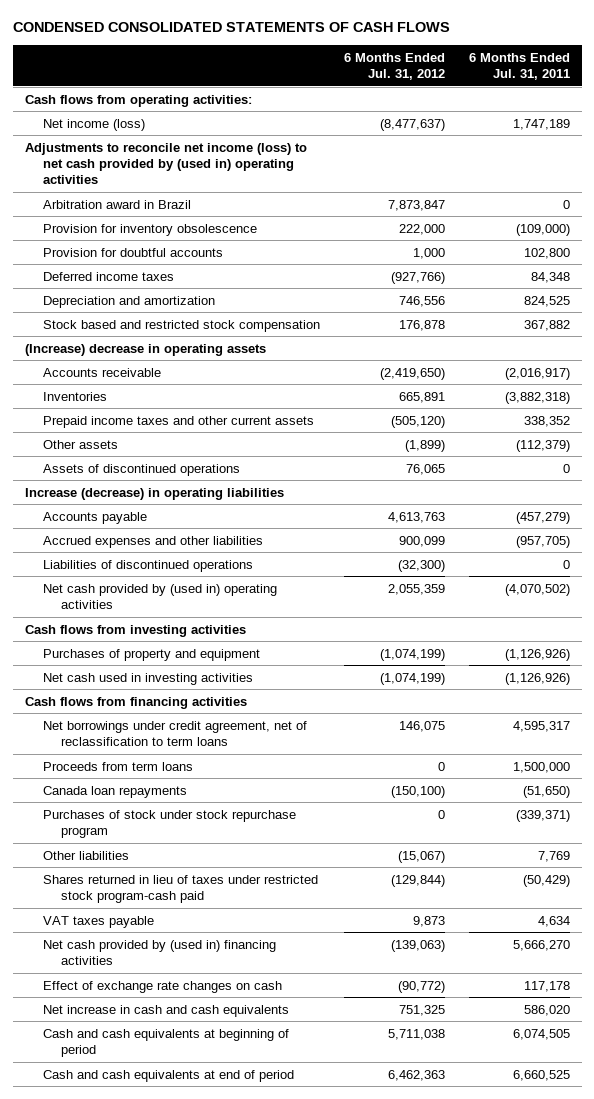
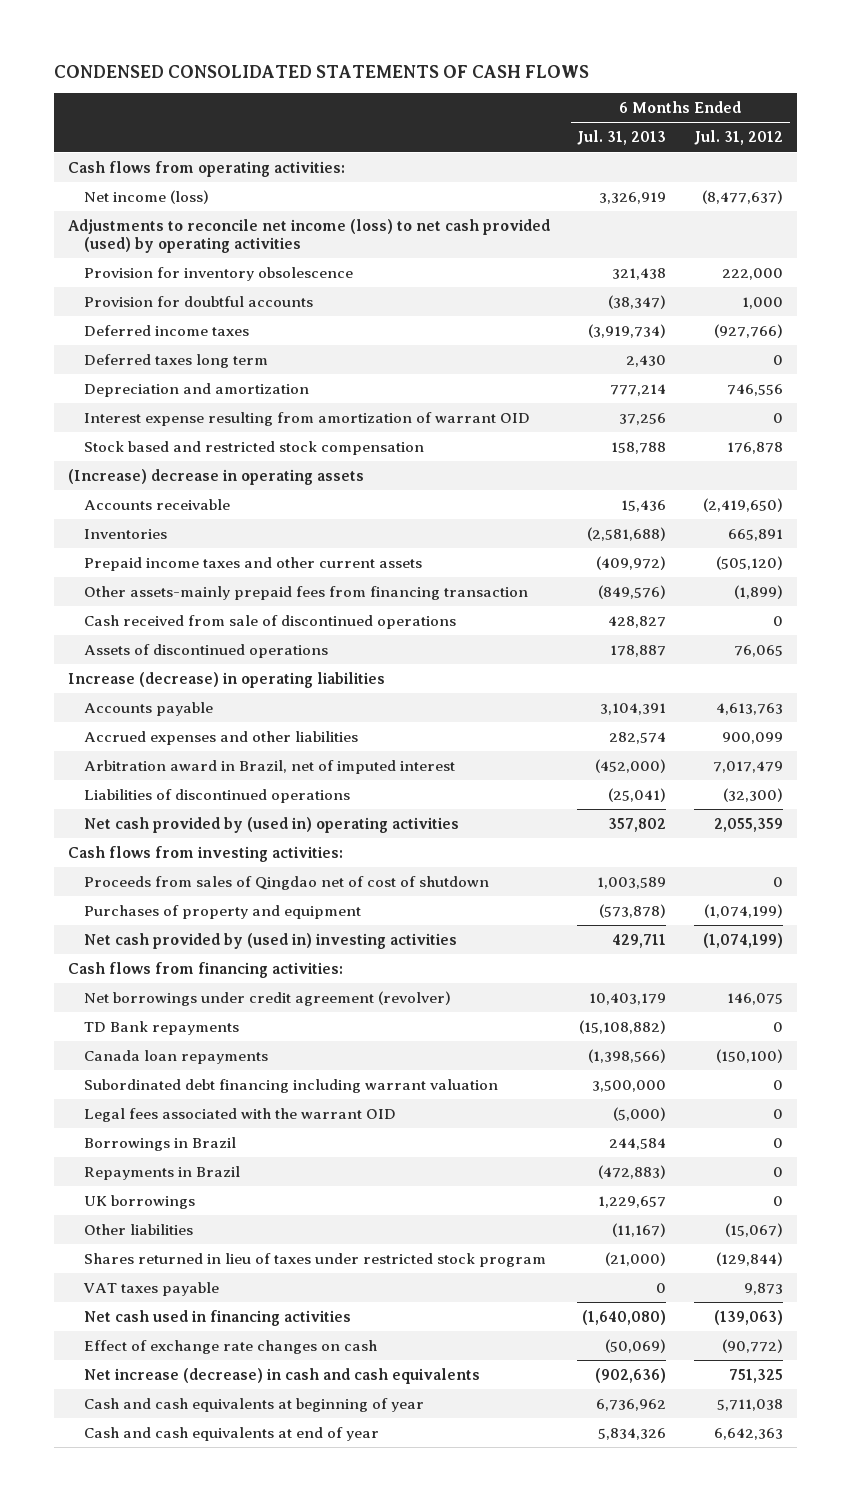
- | 6 Months Ended Jul. 31, 2012 | 6 Months Ended Jul. 31, 2011
+ | 6 Months Ended Jul. 31, 2013 | 6 Months Ended Jul. 31, 2012
- Adjustments to reconcile net income (loss) to net cash provided by (used in) operating activities
- Arbitration award in Brazil | 7,873,847 | 0
+ Adjustments to reconcile net income (loss) to net cash provided (used) by operating activities
+ Deferred taxes long term | 2,430 | 0
+ Interest expense resulting from amortization of warrant OID | 37,256 | 0
- Other assets | (1,899) | (112,379)
+ Other assets-mainly prepaid fees from financing transaction | (849,576) | (1,899)
+ Cash received from sale of discontinued operations | 428,827 | 0
+ Arbitration award in Brazil, net of imputed interest | (452,000) | 7,017,479
- Cash flows from investing activities
+ Cash flows from investing activities:
+ Proceeds from sales of Qingdao net of cost of shutdown | 1,003,589 | 0
- Net cash used in investing activities | (1,074,199) | (1,126,926)
- Cash flows from financing activities
- Net borrowings under credit agreement, net of reclassification to term loans | 146,075 | 4,595,317
- Proceeds from term loans | 0 | 1,500,000
+ Net cash provided by (used in) investing activities | 429,711 | (1,074,199)
+ Cash flows from financing activities:
+ Net borrowings under credit agreement (revolver) | 10,403,179 | 146,075
+ TD Bank repayments | (15,108,882) | 0
- Purchases of stock under stock repurchase program | 0 | (339,371)
+ Subordinated debt financing including warrant valuation | 3,500,000 | 0
+ Legal fees associated with the warrant OID | (5,000) | 0
+ Borrowings in Brazil | 244,584 | 0
+ Repayments in Brazil | (472,883) | 0
+ UK borrowings | 1,229,657 | 0
- Shares returned in lieu of taxes under restricted stock program-cash paid | (129,844) | (50,429)
+ Shares returned in lieu of taxes under restricted stock program | (21,000) | (129,844)
- Net cash provided by (used in) financing activities | (139,063) | 5,666,270
+ Net cash used in financing activities | (1,640,080) | (139,063)
- Net increase in cash and cash equivalents | 751,325 | 586,020
- Cash and cash equivalents at beginning of period | 5,711,038 | 6,074,505
- Cash and cash equivalents at end of period | 6,462,363 | 6,660,525
+ Net increase (decrease) in cash and cash equivalents | (902,636) | 751,325
+ Cash and cash equivalents at beginning of year | 6,736,962 | 5,711,038
+ Cash and cash equivalents at end of year | 5,834,326 | 6,642,363

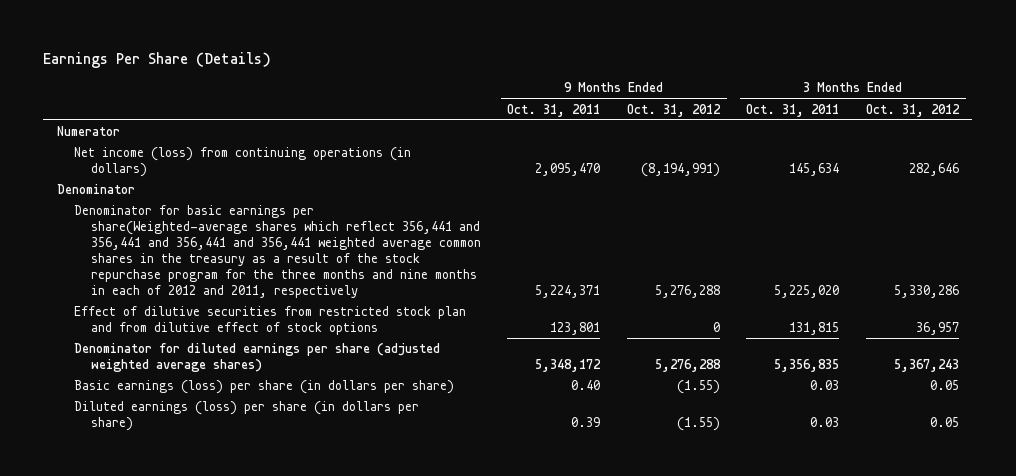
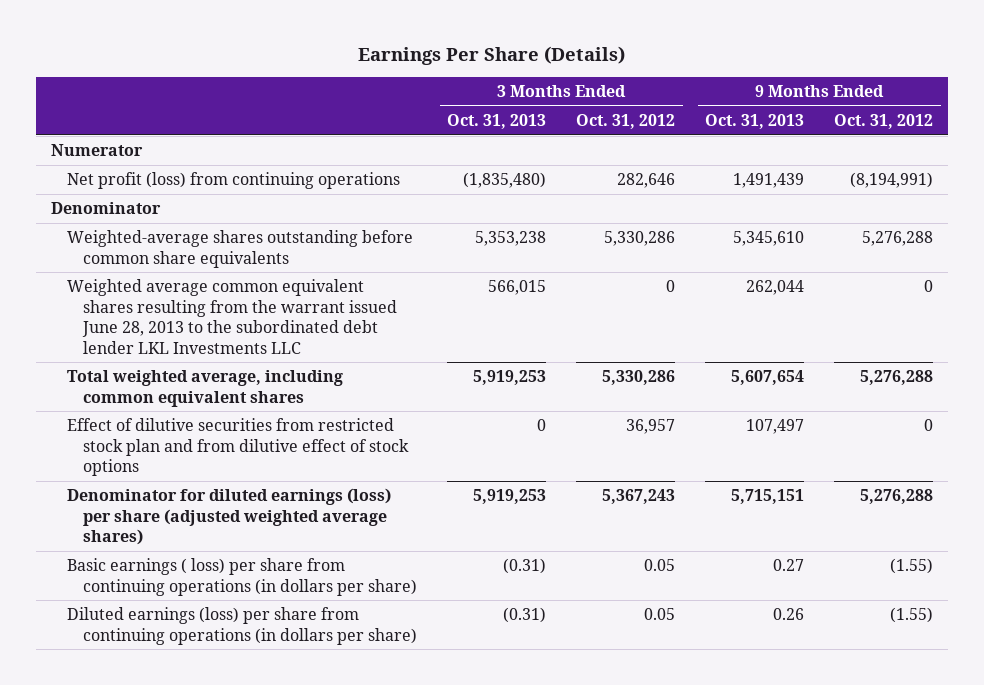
- | 9 Months Ended Oct. 31, 2011 | 9 Months Ended Oct. 31, 2012 | 3 Months Ended Oct. 31, 2011 | 3 Months Ended Oct. 31, 2012
+ | 3 Months Ended Oct. 31, 2013 | 3 Months Ended Oct. 31, 2012 | 9 Months Ended Oct. 31, 2013 | 9 Months Ended Oct. 31, 2012
- Net income (loss) from continuing operations (in dollars) | 2,095,470 | (8,194,991) | 145,634 | 282,646
+ Net profit (loss) from continuing operations | (1,835,480) | 282,646 | 1,491,439 | (8,194,991)
- Denominator for basic earnings per share(Weighted-average shares which reflect 356,441 and 356,441 and 356,441 and 356,441 weighted average common shares in the treasury as a result of the stock repurchase program for the three months and nine months in each of 2012 and 2011, respectively | 5,224,371 | 5,276,288 | 5,225,020 | 5,330,286
+ Weighted-average shares outstanding before common share equivalents | 5,353,238 | 5,330,286 | 5,345,610 | 5,276,288
+ Weighted average common equivalent shares resulting from the warrant issued June 28, 2013 to the subordinated debt lender LKL Investments LLC | 566,015 | 0 | 262,044 | 0
+ Total weighted average, including common equivalent shares | 5,919,253 | 5,330,286 | 5,607,654 | 5,276,288
- Denominator for diluted earnings per share (adjusted weighted average shares) | 5,348,172 | 5,276,288 | 5,356,835 | 5,367,243
- Basic earnings (loss) per share (in dollars per share) | 0.40 | (1.55) | 0.03 | 0.05
- Diluted earnings (loss) per share (in dollars per share) | 0.39 | (1.55) | 0.03 | 0.05
+ Denominator for diluted earnings (loss) per share (adjusted weighted average shares) | 5,919,253 | 5,367,243 | 5,715,151 | 5,276,288
+ Basic earnings ( loss) per share from continuing operations (in dollars per share) | (0.31) | 0.05 | 0.27 | (1.55)
+ Diluted earnings (loss) per share from continuing operations (in dollars per share) | (0.31) | 0.05 | 0.26 | (1.55)

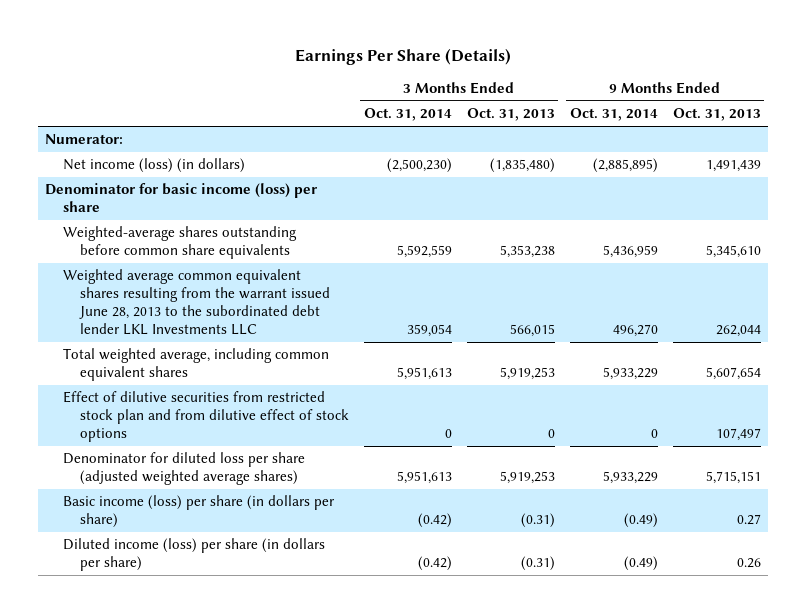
- | 3 Months Ended Oct. 31, 2013 | 3 Months Ended Oct. 31, 2012 | 9 Months Ended Oct. 31, 2013 | 9 Months Ended Oct. 31, 2012
+ | 3 Months Ended Oct. 31, 2014 | 3 Months Ended Oct. 31, 2013 | 9 Months Ended Oct. 31, 2014 | 9 Months Ended Oct. 31, 2013
- Numerator
- Net profit (loss) from continuing operations | (1,835,480) | 282,646 | 1,491,439 | (8,194,991)
- Denominator
+ Numerator:
+ Net income (loss) (in dollars) | (2,500,230) | (1,835,480) | (2,885,895) | 1,491,439
+ Denominator for basic income (loss) per share
- Denominator for diluted earnings (loss) per share (adjusted weighted average shares) | 5,919,253 | 5,367,243 | 5,715,151 | 5,276,288
- Basic earnings ( loss) per share from continuing operations (in dollars per share) | (0.31) | 0.05 | 0.27 | (1.55)
- Diluted earnings (loss) per share from continuing operations (in dollars per share) | (0.31) | 0.05 | 0.26 | (1.55)
+ Denominator for diluted loss per share (adjusted weighted average shares) | 5,951,613 | 5,919,253 | 5,933,229 | 5,715,151
+ Basic income (loss) per share (in dollars per share) | (0.42) | (0.31) | (0.49) | 0.27
+ Diluted income (loss) per share (in dollars per share) | (0.42) | (0.31) | (0.49) | 0.26

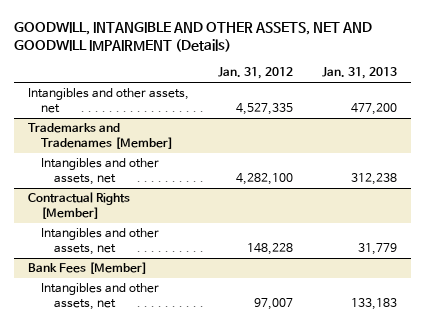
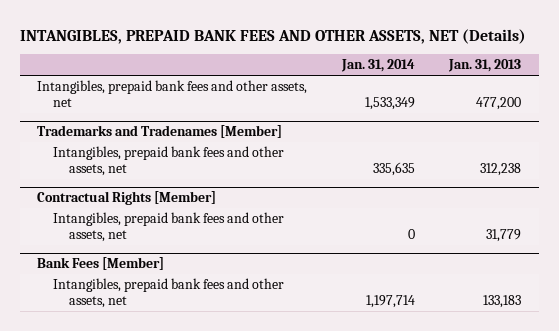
- GOODWILL, INTANGIBLE AND OTHER ASSETS, NET AND GOODWILL IMPAIRMENT (Details)
+ INTANGIBLES, PREPAID BANK FEES AND OTHER ASSETS, NET (Details)
- | Jan. 31, 2012 | Jan. 31, 2013
+ | Jan. 31, 2014 | Jan. 31, 2013
- Intangibles and other assets, net | 4,527,335 | 477,200
+ Intangibles, prepaid bank fees and other assets, net | 1,533,349 | 477,200
@ Trademarks and Tradenames [Member]
- Intangibles and other assets, net | 4,282,100 | 312,238
+ Intangibles, prepaid bank fees and other assets, net | 335,635 | 312,238
@ Contractual Rights [Member]
- Intangibles and other assets, net | 148,228 | 31,779
+ Intangibles, prepaid bank fees and other assets, net | 0 | 31,779
@ Bank Fees [Member]
- Intangibles and other assets, net | 97,007 | 133,183
+ Intangibles, prepaid bank fees and other assets, net | 1,197,714 | 133,183

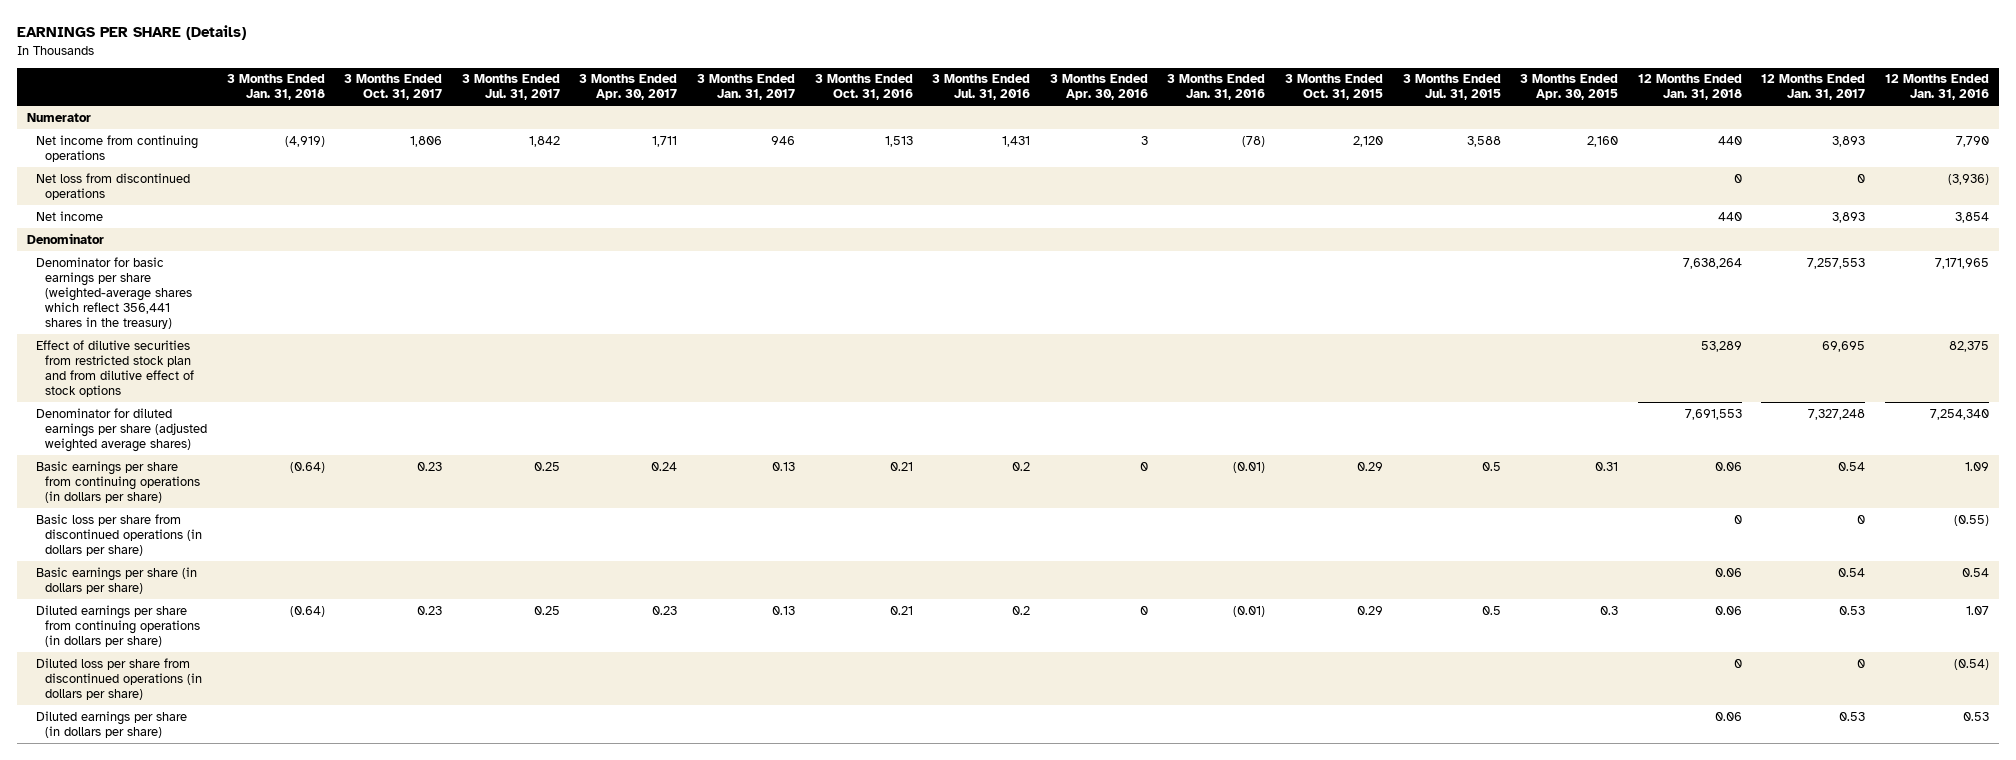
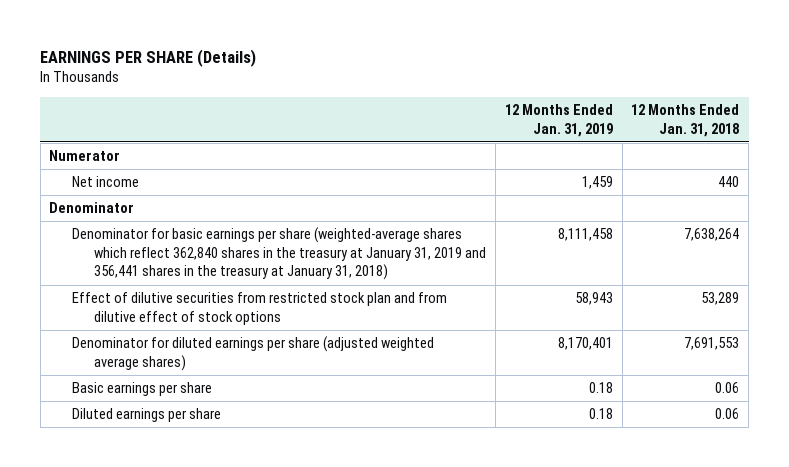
- | 3 Months Ended Jan. 31, 2018 | 3 Months Ended Oct. 31, 2017 | 3 Months Ended Jul. 31, 2017 | 3 Months Ended Apr. 30, 2017 | 3 Months Ended Jan. 31, 2017 | 3 Months Ended Oct. 31, 2016 | 3 Months Ended Jul. 31, 2016 | 3 Months Ended Apr. 30, 2016 | 3 Months Ended Jan. 31, 2016 | 3 Months Ended Oct. 31, 2015 | 3 Months Ended Jul. 31, 2015 | 3 Months Ended Apr. 30, 2015 | 12 Months Ended Jan. 31, 2018 | 12 Months Ended Jan. 31, 2017 | 12 Months Ended Jan. 31, 2016
+ | 12 Months Ended Jan. 31, 2019 | 12 Months Ended Jan. 31, 2018
- Net income from continuing operations | (4,919) | 1,806 | 1,842 | 1,711 | 946 | 1,513 | 1,431 | 3 | (78) | 2,120 | 3,588 | 2,160 | 440 | 3,893 | 7,790
- Net loss from discontinued operations | | | | | | | | | | | | | 0 | 0 | (3,936)
- Denominator for basic earnings per share (weighted-average shares which reflect 356,441 shares in the treasury) | | | | | | | | | | | | | 7,638,264 | 7,257,553 | 7,171,965
+ Denominator for basic earnings per share (weighted-average shares which reflect 362,840 shares in the treasury at January 31, 2019 and 356,441 shares in the treasury at January 31, 2018) | 8,111,458 | 7,638,264
- Basic earnings per share from continuing operations (in dollars per share) | (0.64) | 0.23 | 0.25 | 0.24 | 0.13 | 0.21 | 0.2 | 0 | (0.01) | 0.29 | 0.5 | 0.31 | 0.06 | 0.54 | 1.09
- Basic loss per share from discontinued operations (in dollars per share) | | | | | | | | | | | | | 0 | 0 | (0.55)
- Basic earnings per share (in dollars per share) | | | | | | | | | | | | | 0.06 | 0.54 | 0.54
- Diluted earnings per share from continuing operations (in dollars per share) | (0.64) | 0.23 | 0.25 | 0.23 | 0.13 | 0.21 | 0.2 | 0 | (0.01) | 0.29 | 0.5 | 0.3 | 0.06 | 0.53 | 1.07
- Diluted loss per share from discontinued operations (in dollars per share) | | | | | | | | | | | | | 0 | 0 | (0.54)
- Diluted earnings per share (in dollars per share) | | | | | | | | | | | | | 0.06 | 0.53 | 0.53
+ Basic earnings per share | 0.18 | 0.06
+ Diluted earnings per share | 0.18 | 0.06

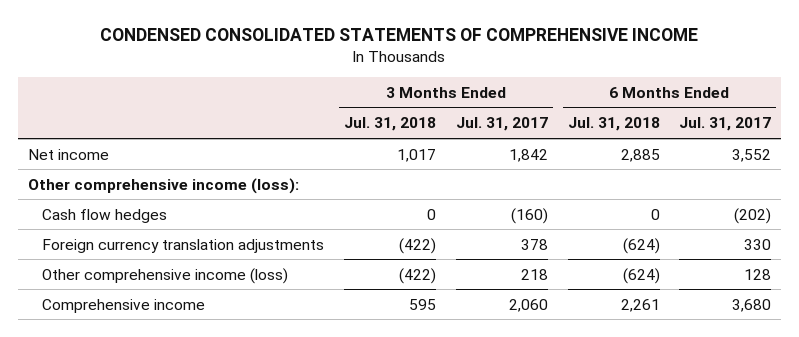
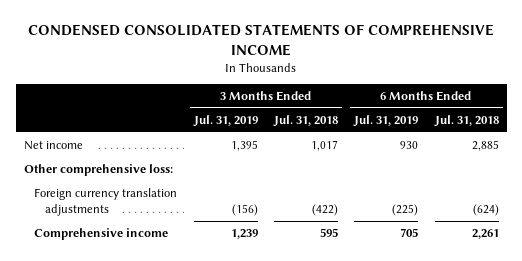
- | 3 Months Ended Jul. 31, 2018 | 3 Months Ended Jul. 31, 2017 | 6 Months Ended Jul. 31, 2018 | 6 Months Ended Jul. 31, 2017
+ | 3 Months Ended Jul. 31, 2019 | 3 Months Ended Jul. 31, 2018 | 6 Months Ended Jul. 31, 2019 | 6 Months Ended Jul. 31, 2018
- Other comprehensive income (loss):
- Cash flow hedges | 0 | (160) | 0 | (202)
+ Other comprehensive loss:
- Other comprehensive income (loss) | (422) | 218 | (624) | 128

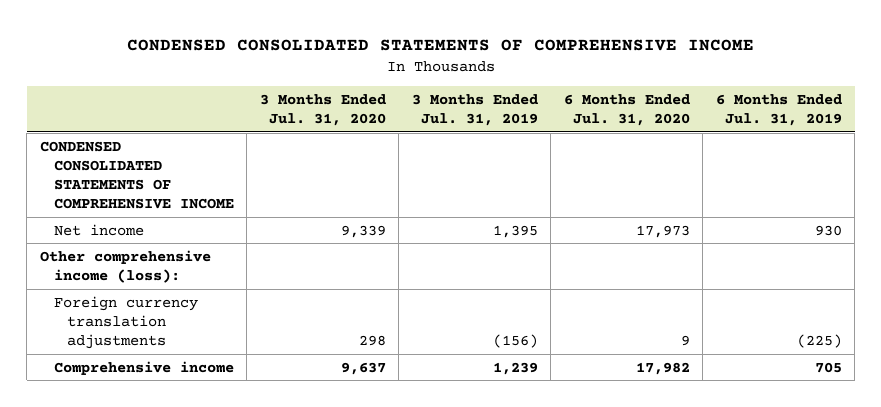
- | 3 Months Ended Jul. 31, 2019 | 3 Months Ended Jul. 31, 2018 | 6 Months Ended Jul. 31, 2019 | 6 Months Ended Jul. 31, 2018
+ | 3 Months Ended Jul. 31, 2020 | 3 Months Ended Jul. 31, 2019 | 6 Months Ended Jul. 31, 2020 | 6 Months Ended Jul. 31, 2019
+ CONDENSED CONSOLIDATED STATEMENTS OF COMPREHENSIVE INCOME
- Other comprehensive loss:
+ Other comprehensive income (loss):

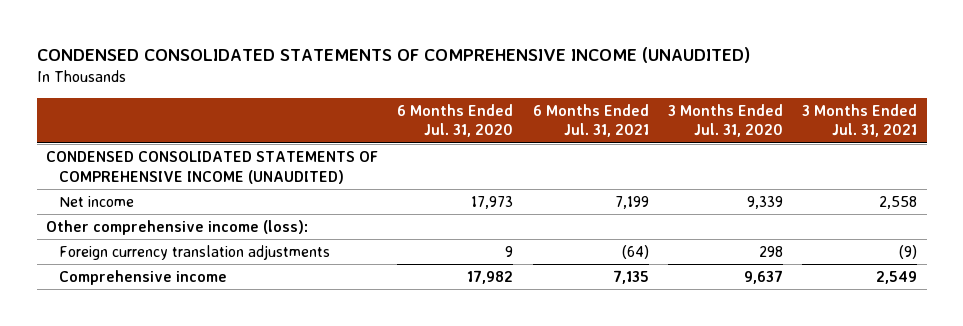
- CONDENSED CONSOLIDATED STATEMENTS OF COMPREHENSIVE INCOME
+ CONDENSED CONSOLIDATED STATEMENTS OF COMPREHENSIVE INCOME (UNAUDITED)
- | 3 Months Ended Jul. 31, 2020 | 3 Months Ended Jul. 31, 2019 | 6 Months Ended Jul. 31, 2020 | 6 Months Ended Jul. 31, 2019
+ | 6 Months Ended Jul. 31, 2020 | 6 Months Ended Jul. 31, 2021 | 3 Months Ended Jul. 31, 2020 | 3 Months Ended Jul. 31, 2021
- CONDENSED CONSOLIDATED STATEMENTS OF COMPREHENSIVE INCOME
+ CONDENSED CONSOLIDATED STATEMENTS OF COMPREHENSIVE INCOME (UNAUDITED)

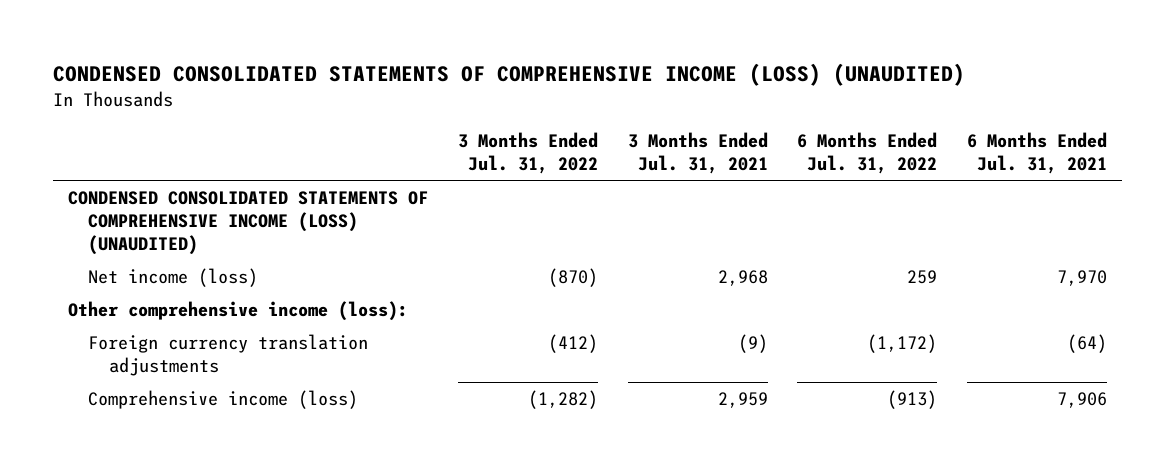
- CONDENSED CONSOLIDATED STATEMENTS OF COMPREHENSIVE INCOME (UNAUDITED)
+ CONDENSED CONSOLIDATED STATEMENTS OF COMPREHENSIVE INCOME (LOSS) (UNAUDITED)
- | 6 Months Ended Jul. 31, 2020 | 6 Months Ended Jul. 31, 2021 | 3 Months Ended Jul. 31, 2020 | 3 Months Ended Jul. 31, 2021
+ | 3 Months Ended Jul. 31, 2022 | 3 Months Ended Jul. 31, 2021 | 6 Months Ended Jul. 31, 2022 | 6 Months Ended Jul. 31, 2021
- CONDENSED CONSOLIDATED STATEMENTS OF COMPREHENSIVE INCOME (UNAUDITED)
- Net income | 17,973 | 7,199 | 9,339 | 2,558
+ CONDENSED CONSOLIDATED STATEMENTS OF COMPREHENSIVE INCOME (LOSS) (UNAUDITED)
+ Net income (loss) | (870) | 2,968 | 259 | 7,970
- Comprehensive income | 17,982 | 7,135 | 9,637 | 2,549
+ Comprehensive income (loss) | (1,282) | 2,959 | (913) | 7,906

